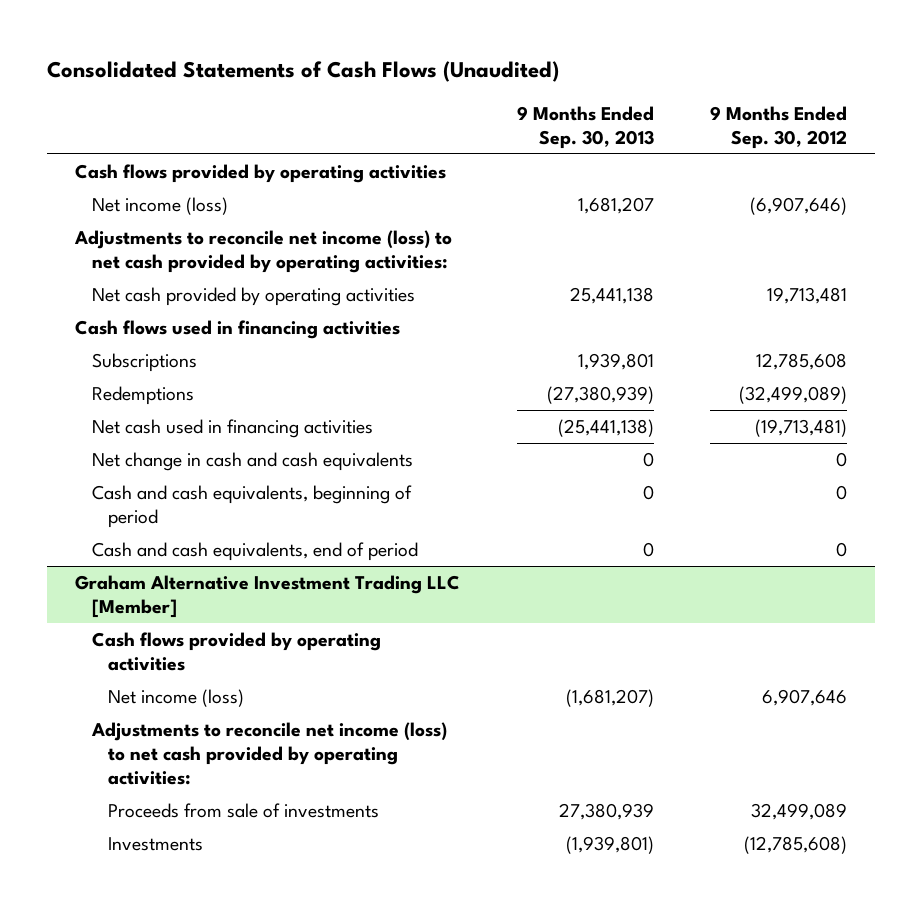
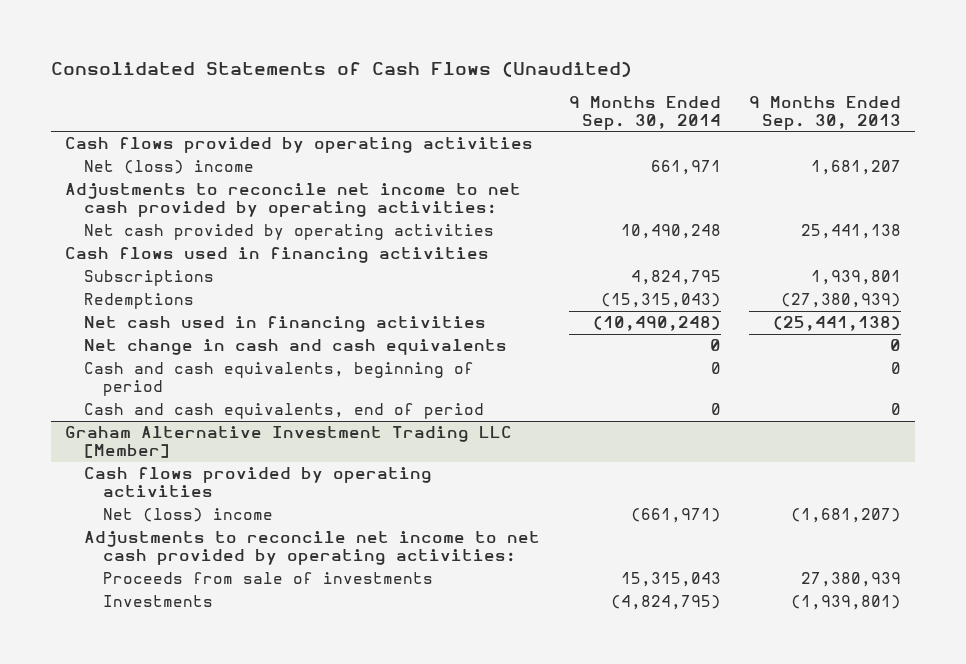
- | 9 Months Ended Sep. 30, 2013 | 9 Months Ended Sep. 30, 2012
+ | 9 Months Ended Sep. 30, 2014 | 9 Months Ended Sep. 30, 2013
- Net income (loss) | 1,681,207 | (6,907,646)
- Adjustments to reconcile net income (loss) to net cash provided by operating activities:
+ Net (loss) income | 661,971 | 1,681,207
+ Adjustments to reconcile net income to net cash provided by operating activities:
@ Graham Alternative Investment Trading LLC [Member]
- Net income (loss) | (1,681,207) | 6,907,646
- Adjustments to reconcile net income (loss) to net cash provided by operating activities:
+ Net (loss) income | (661,971) | (1,681,207)
+ Adjustments to reconcile net income to net cash provided by operating activities:

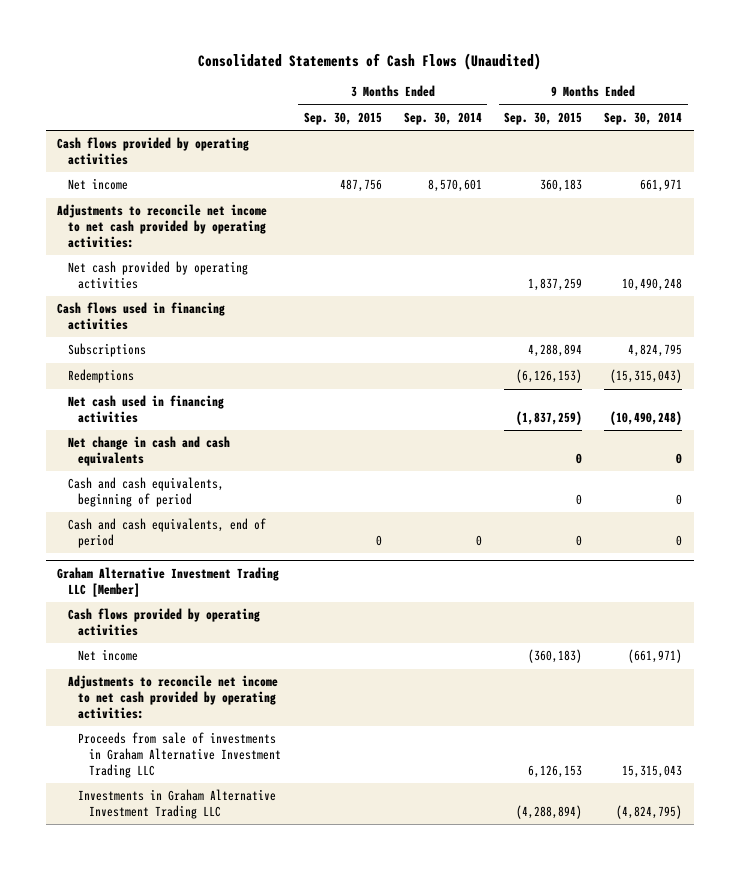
- | 9 Months Ended Sep. 30, 2014 | 9 Months Ended Sep. 30, 2013
+ | 3 Months Ended Sep. 30, 2015 | 3 Months Ended Sep. 30, 2014 | 9 Months Ended Sep. 30, 2015 | 9 Months Ended Sep. 30, 2014
- Net (loss) income | 661,971 | 1,681,207
+ Net income | 487,756 | 8,570,601 | 360,183 | 661,971
@ Graham Alternative Investment Trading LLC [Member]
- Net (loss) income | (661,971) | (1,681,207)
+ Net income | | | (360,183) | (661,971)
- Proceeds from sale of investments | 15,315,043 | 27,380,939
- Investments | (4,824,795) | (1,939,801)
+ Proceeds from sale of investments in Graham Alternative Investment Trading LLC | | | 6,126,153 | 15,315,043
+ Investments in Graham Alternative Investment Trading LLC | | | (4,288,894) | (4,824,795)

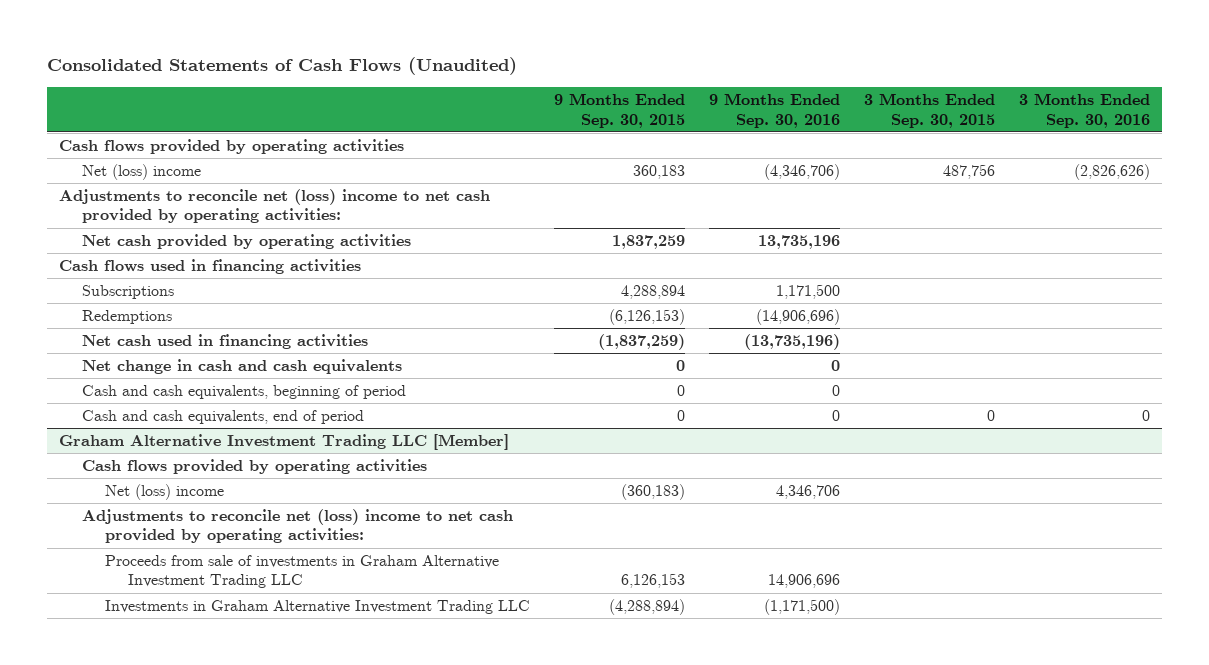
- | 3 Months Ended Sep. 30, 2015 | 3 Months Ended Sep. 30, 2014 | 9 Months Ended Sep. 30, 2015 | 9 Months Ended Sep. 30, 2014
+ | 9 Months Ended Sep. 30, 2015 | 9 Months Ended Sep. 30, 2016 | 3 Months Ended Sep. 30, 2015 | 3 Months Ended Sep. 30, 2016
- Net income | 487,756 | 8,570,601 | 360,183 | 661,971
- Adjustments to reconcile net income to net cash provided by operating activities:
+ Net (loss) income | 360,183 | (4,346,706) | 487,756 | (2,826,626)
+ Adjustments to reconcile net (loss) income to net cash provided by operating activities:
@ Graham Alternative Investment Trading LLC [Member]
- Net income | | | (360,183) | (661,971)
- Adjustments to reconcile net income to net cash provided by operating activities:
+ Net (loss) income | (360,183) | 4,346,706 | |
+ Adjustments to reconcile net (loss) income to net cash provided by operating activities:

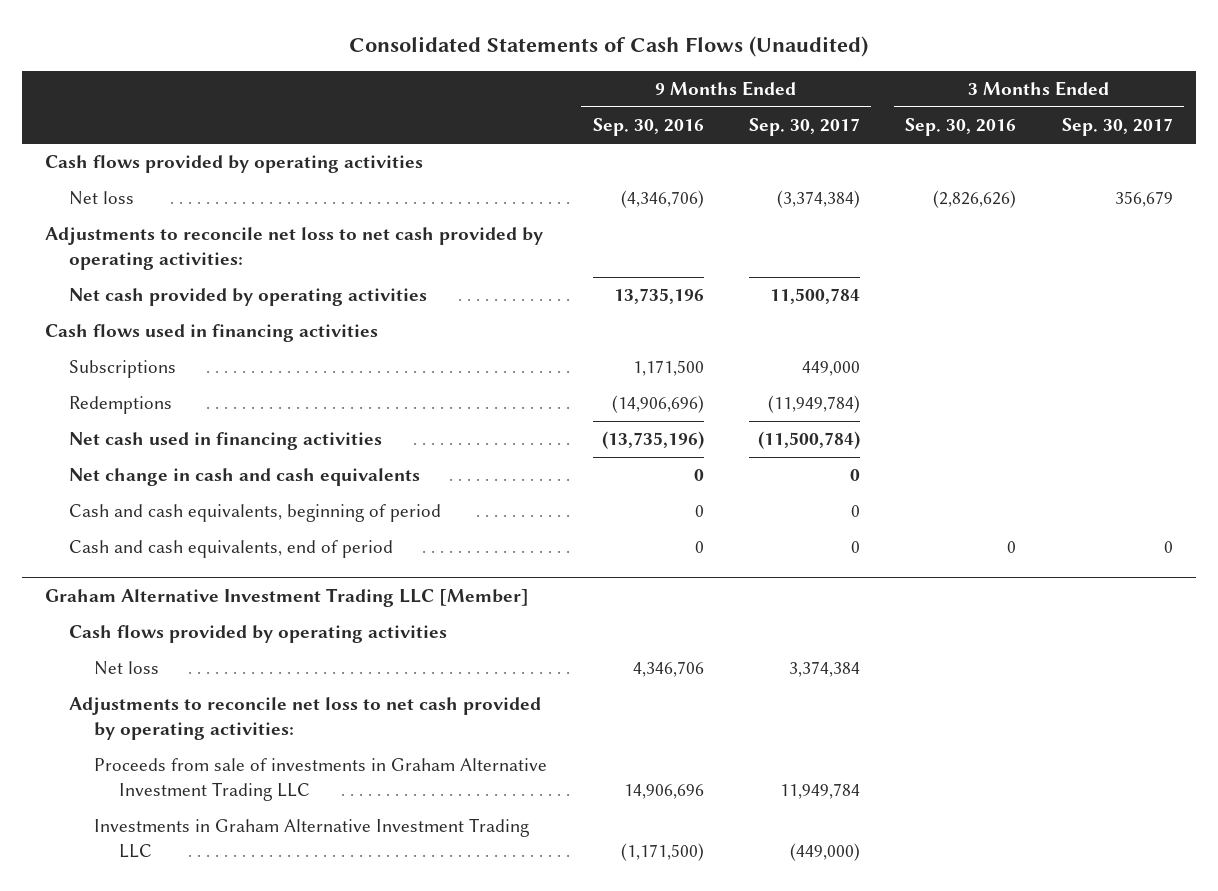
- | 9 Months Ended Sep. 30, 2015 | 9 Months Ended Sep. 30, 2016 | 3 Months Ended Sep. 30, 2015 | 3 Months Ended Sep. 30, 2016
+ | 9 Months Ended Sep. 30, 2016 | 9 Months Ended Sep. 30, 2017 | 3 Months Ended Sep. 30, 2016 | 3 Months Ended Sep. 30, 2017
- Net (loss) income | 360,183 | (4,346,706) | 487,756 | (2,826,626)
- Adjustments to reconcile net (loss) income to net cash provided by operating activities:
+ Net loss | (4,346,706) | (3,374,384) | (2,826,626) | 356,679
+ Adjustments to reconcile net loss to net cash provided by operating activities:
@ Graham Alternative Investment Trading LLC [Member]
- Net (loss) income | (360,183) | 4,346,706 | |
- Adjustments to reconcile net (loss) income to net cash provided by operating activities:
+ Net loss | 4,346,706 | 3,374,384 | |
+ Adjustments to reconcile net loss to net cash provided by operating activities:

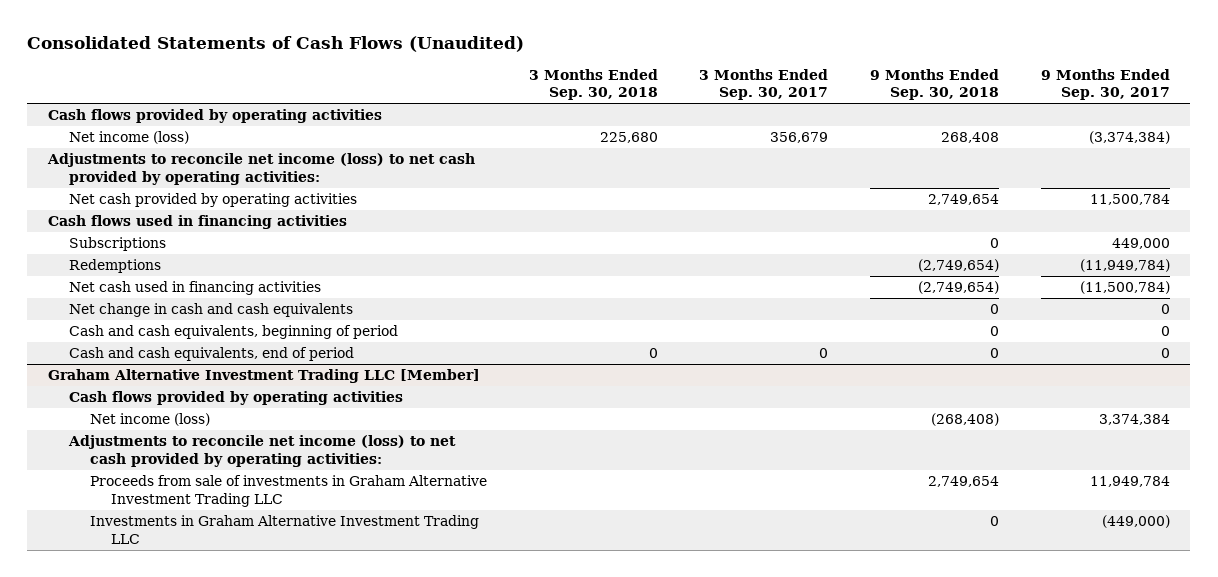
- | 9 Months Ended Sep. 30, 2016 | 9 Months Ended Sep. 30, 2017 | 3 Months Ended Sep. 30, 2016 | 3 Months Ended Sep. 30, 2017
+ | 3 Months Ended Sep. 30, 2018 | 3 Months Ended Sep. 30, 2017 | 9 Months Ended Sep. 30, 2018 | 9 Months Ended Sep. 30, 2017
- Net loss | (4,346,706) | (3,374,384) | (2,826,626) | 356,679
- Adjustments to reconcile net loss to net cash provided by operating activities:
+ Net income (loss) | 225,680 | 356,679 | 268,408 | (3,374,384)
+ Adjustments to reconcile net income (loss) to net cash provided by operating activities:
@ Graham Alternative Investment Trading LLC [Member]
- Net loss | 4,346,706 | 3,374,384 | |
- Adjustments to reconcile net loss to net cash provided by operating activities:
+ Net income (loss) | | | (268,408) | 3,374,384
+ Adjustments to reconcile net income (loss) to net cash provided by operating activities:

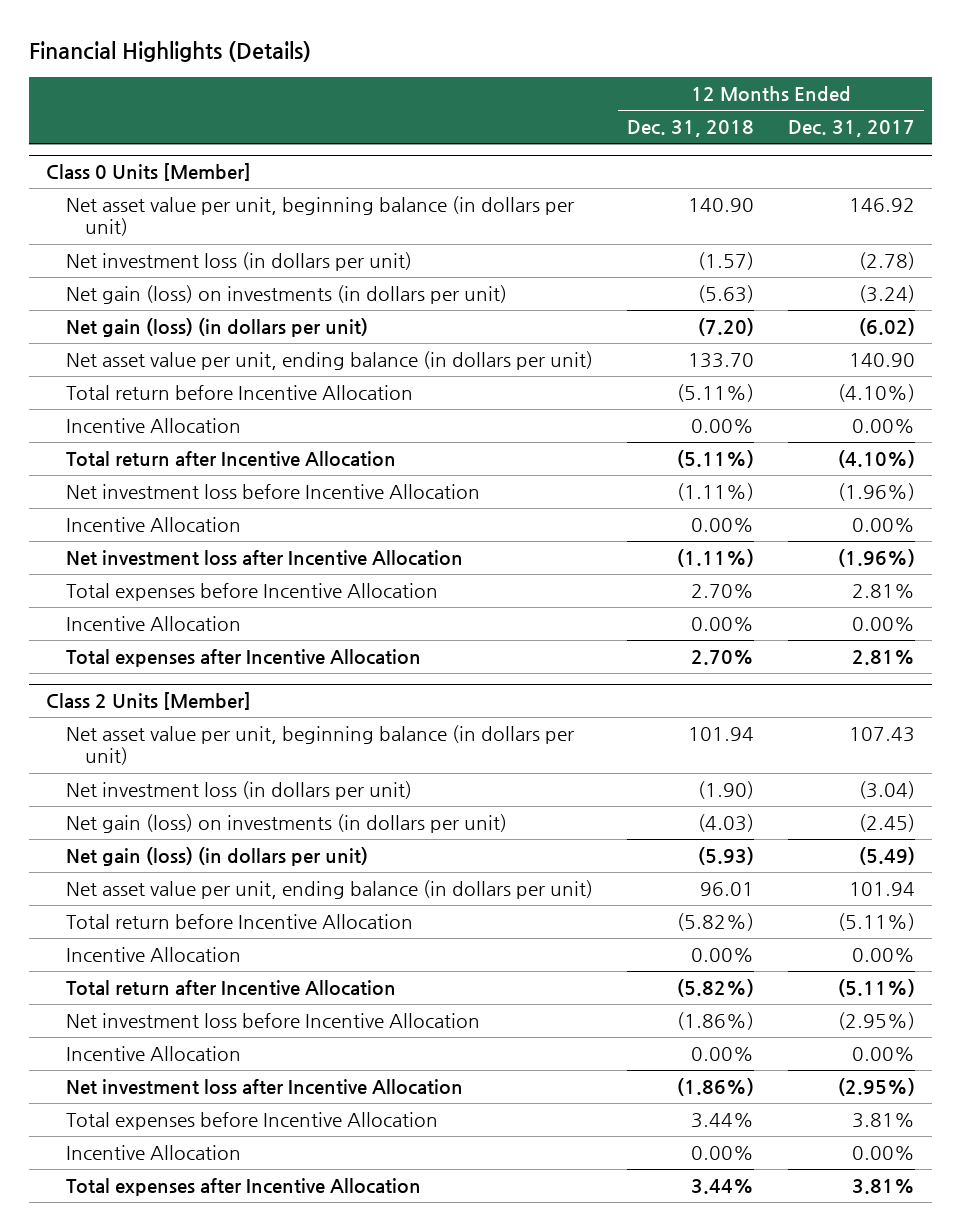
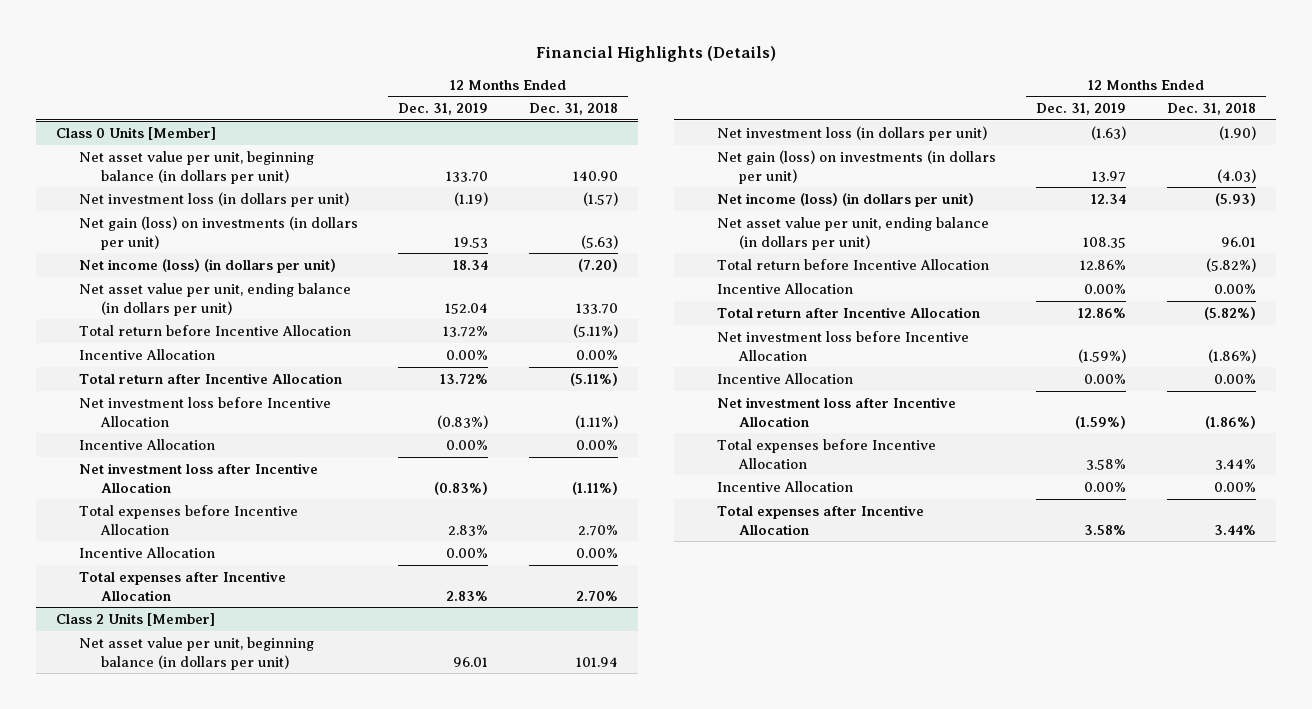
- | 12 Months Ended Dec. 31, 2018 | 12 Months Ended Dec. 31, 2017
+ | 12 Months Ended Dec. 31, 2019 | 12 Months Ended Dec. 31, 2018
@ Class 0 Units [Member]
- Net gain (loss) (in dollars per unit) | (7.20) | (6.02)
+ Net income (loss) (in dollars per unit) | 18.34 | (7.20)
@ Class 2 Units [Member]
- Net gain (loss) (in dollars per unit) | (5.93) | (5.49)
+ Net income (loss) (in dollars per unit) | 12.34 | (5.93)

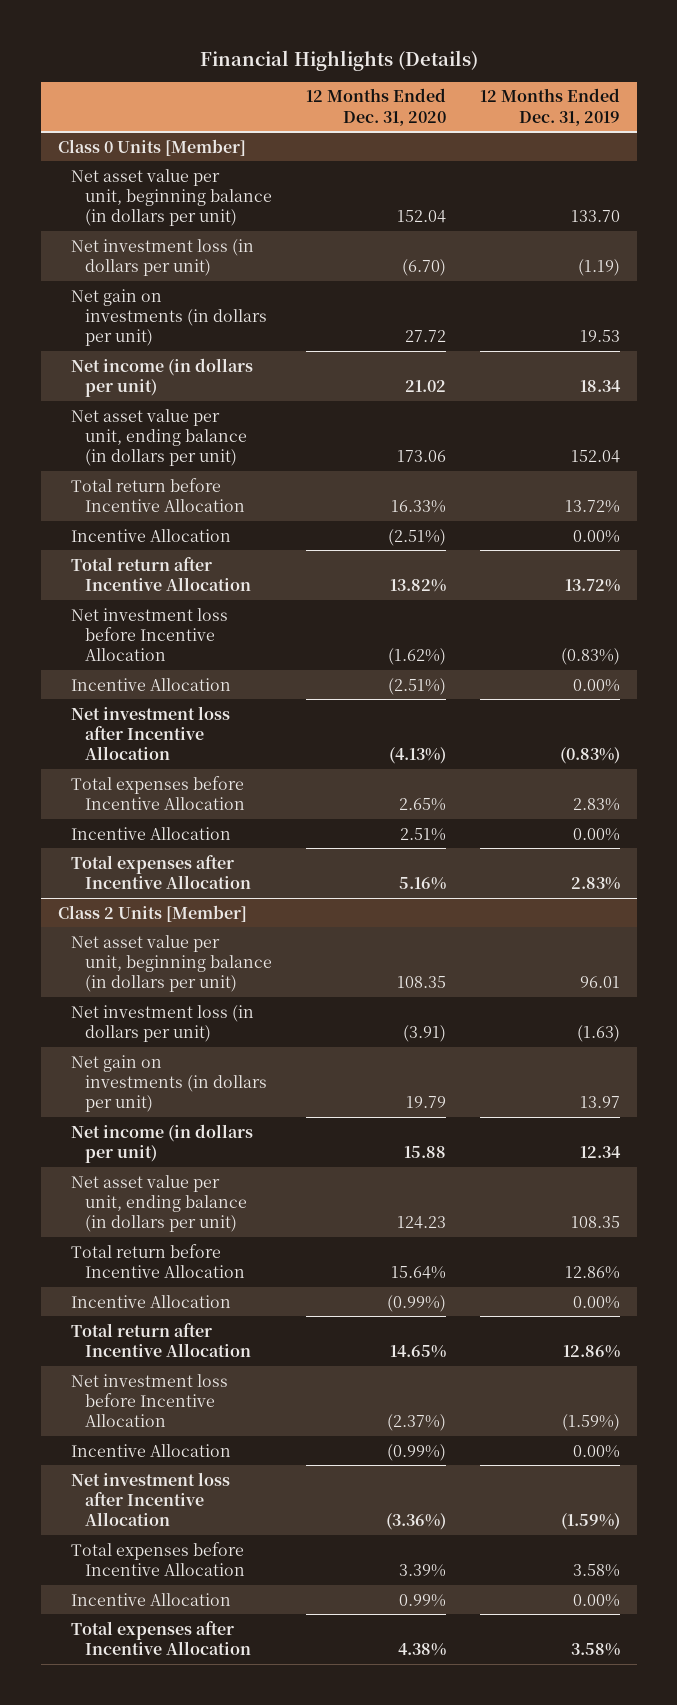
- | 12 Months Ended Dec. 31, 2019 | 12 Months Ended Dec. 31, 2018
+ | 12 Months Ended Dec. 31, 2020 | 12 Months Ended Dec. 31, 2019
@ Class 0 Units [Member]
- Net gain (loss) on investments (in dollars per unit) | 19.53 | (5.63)
- Net income (loss) (in dollars per unit) | 18.34 | (7.20)
+ Net gain on investments (in dollars per unit) | 27.72 | 19.53
+ Net income (in dollars per unit) | 21.02 | 18.34
@ Class 2 Units [Member]
- Net gain (loss) on investments (in dollars per unit) | 13.97 | (4.03)
- Net income (loss) (in dollars per unit) | 12.34 | (5.93)
+ Net gain on investments (in dollars per unit) | 19.79 | 13.97
+ Net income (in dollars per unit) | 15.88 | 12.34

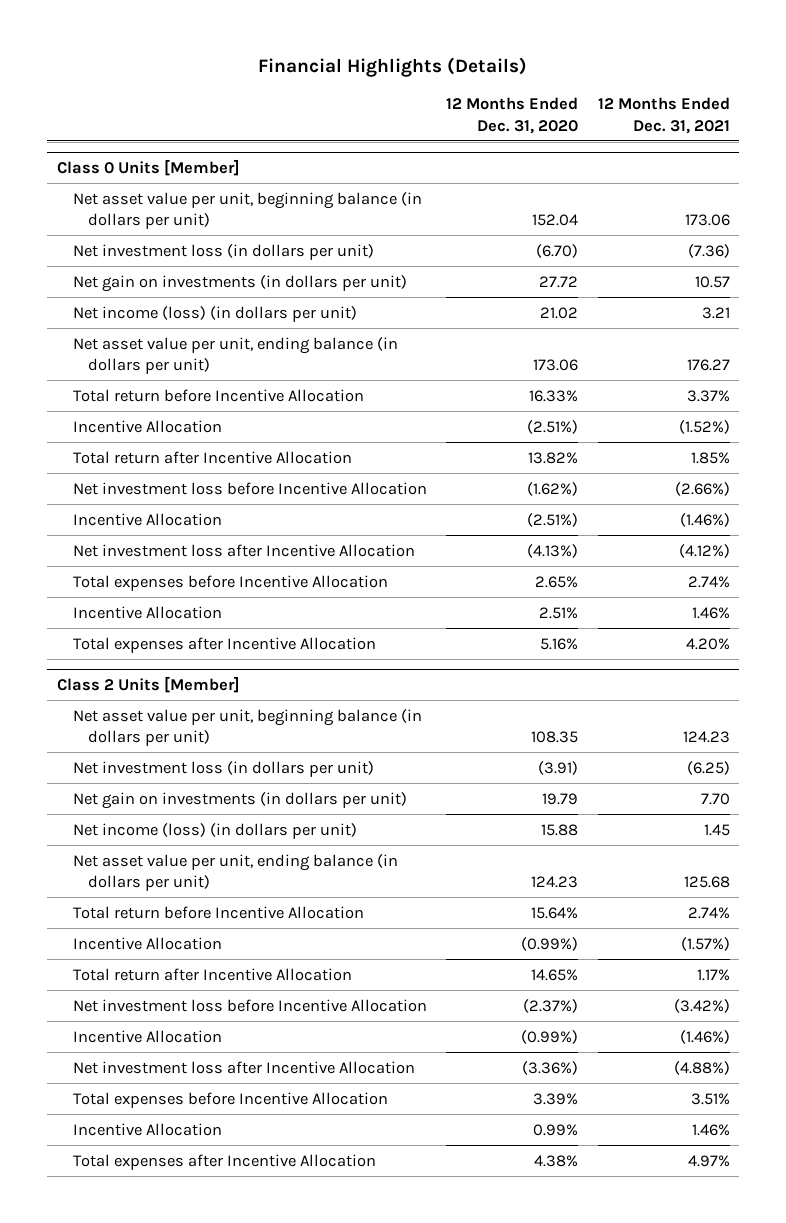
- | 12 Months Ended Dec. 31, 2020 | 12 Months Ended Dec. 31, 2019
+ | 12 Months Ended Dec. 31, 2020 | 12 Months Ended Dec. 31, 2021
@ Class 0 Units [Member]
- Net income (in dollars per unit) | 21.02 | 18.34
+ Net income (loss) (in dollars per unit) | 21.02 | 3.21
@ Class 2 Units [Member]
- Net income (in dollars per unit) | 15.88 | 12.34
+ Net income (loss) (in dollars per unit) | 15.88 | 1.45

